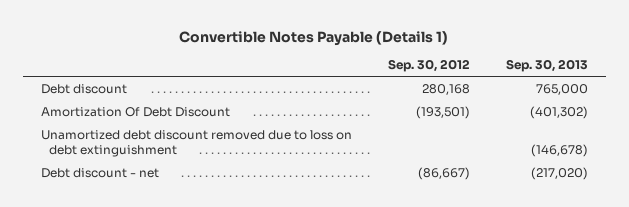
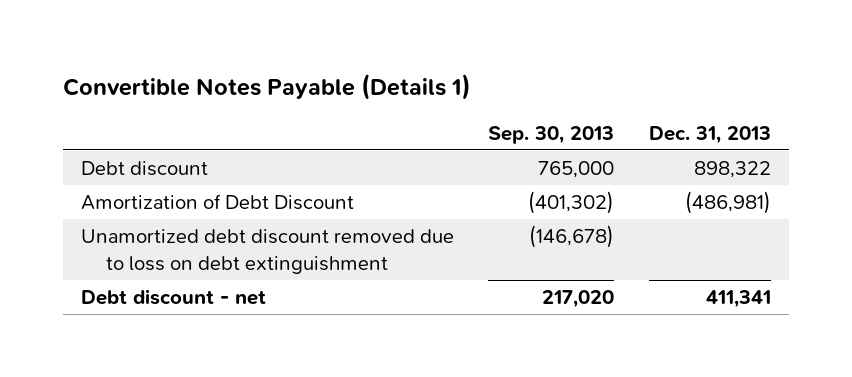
- | Sep. 30, 2012 | Sep. 30, 2013
+ | Sep. 30, 2013 | Dec. 31, 2013
- Amortization Of Debt Discount | (193,501) | (401,302)
+ Amortization of Debt Discount | (401,302) | (486,981)
- Debt discount - net | (86,667) | (217,020)
+ Debt discount - net | 217,020 | 411,341

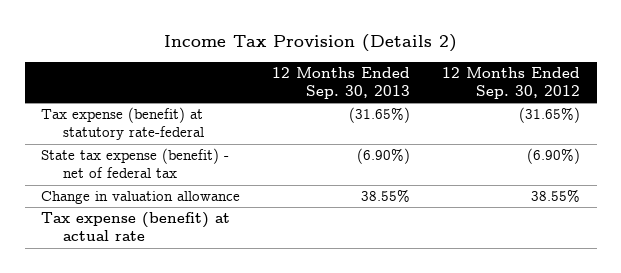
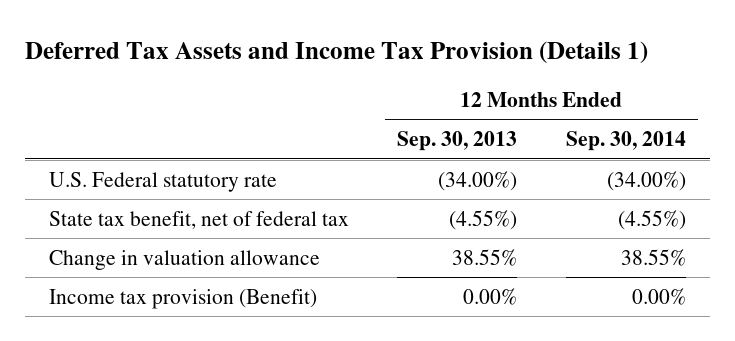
- Income Tax Provision (Details 2)
+ Deferred Tax Assets and Income Tax Provision (Details 1)
- | 12 Months Ended Sep. 30, 2013 | 12 Months Ended Sep. 30, 2012
+ | 12 Months Ended Sep. 30, 2013 | 12 Months Ended Sep. 30, 2014
- Tax expense (benefit) at statutory rate-federal | (31.65%) | (31.65%)
- State tax expense (benefit) - net of federal tax | (6.90%) | (6.90%)
+ U.S. Federal statutory rate | (34.00%) | (34.00%)
+ State tax benefit, net of federal tax | (4.55%) | (4.55%)
- Tax expense (benefit) at actual rate
+ Income tax provision (Benefit) | 0.00% | 0.00%

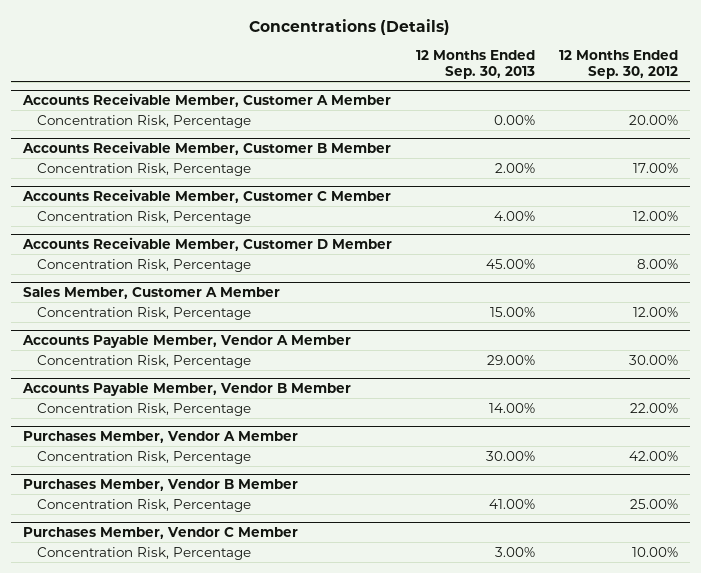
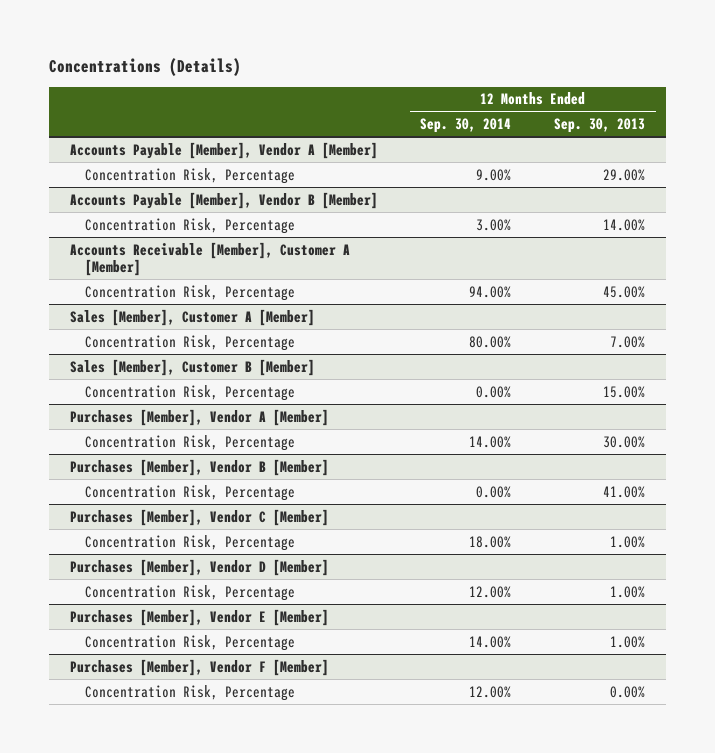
- | 12 Months Ended Sep. 30, 2013 | 12 Months Ended Sep. 30, 2012
+ | 12 Months Ended Sep. 30, 2014 | 12 Months Ended Sep. 30, 2013
- Accounts Receivable Member, Customer A Member
- Concentration Risk, Percentage | 0.00% | 20.00%
- Accounts Receivable Member, Customer B Member
- Concentration Risk, Percentage | 2.00% | 17.00%
- Accounts Receivable Member, Customer C Member
- Concentration Risk, Percentage | 4.00% | 12.00%
- Accounts Receivable Member, Customer D Member
- Concentration Risk, Percentage | 45.00% | 8.00%
- Sales Member, Customer A Member
- Concentration Risk, Percentage | 15.00% | 12.00%
- Accounts Payable Member, Vendor A Member
+ Accounts Payable [Member], Vendor A [Member]
- Accounts Payable Member, Vendor B Member
+ Accounts Payable [Member], Vendor B [Member]
- Purchases Member, Vendor A Member
+ Accounts Receivable [Member], Customer A [Member]
+ Concentration Risk, Percentage | 94.00% | 45.00%
+ Sales [Member], Customer A [Member]
+ Concentration Risk, Percentage | 80.00% | 7.00%
+ Sales [Member], Customer B [Member]
+ Concentration Risk, Percentage | 0.00% | 15.00%
+ Purchases [Member], Vendor A [Member]
- Purchases Member, Vendor B Member
+ Purchases [Member], Vendor B [Member]
- Purchases Member, Vendor C Member
- Concentration Risk, Percentage | 3.00% | 10.00%
+ Purchases [Member], Vendor C [Member]
+ Concentration Risk, Percentage | 18.00% | 1.00%
+ Purchases [Member], Vendor D [Member]
+ Concentration Risk, Percentage | 12.00% | 1.00%
+ Purchases [Member], Vendor E [Member]
+ Concentration Risk, Percentage | 14.00% | 1.00%
+ Purchases [Member], Vendor F [Member]
+ Concentration Risk, Percentage | 12.00% | 0.00%

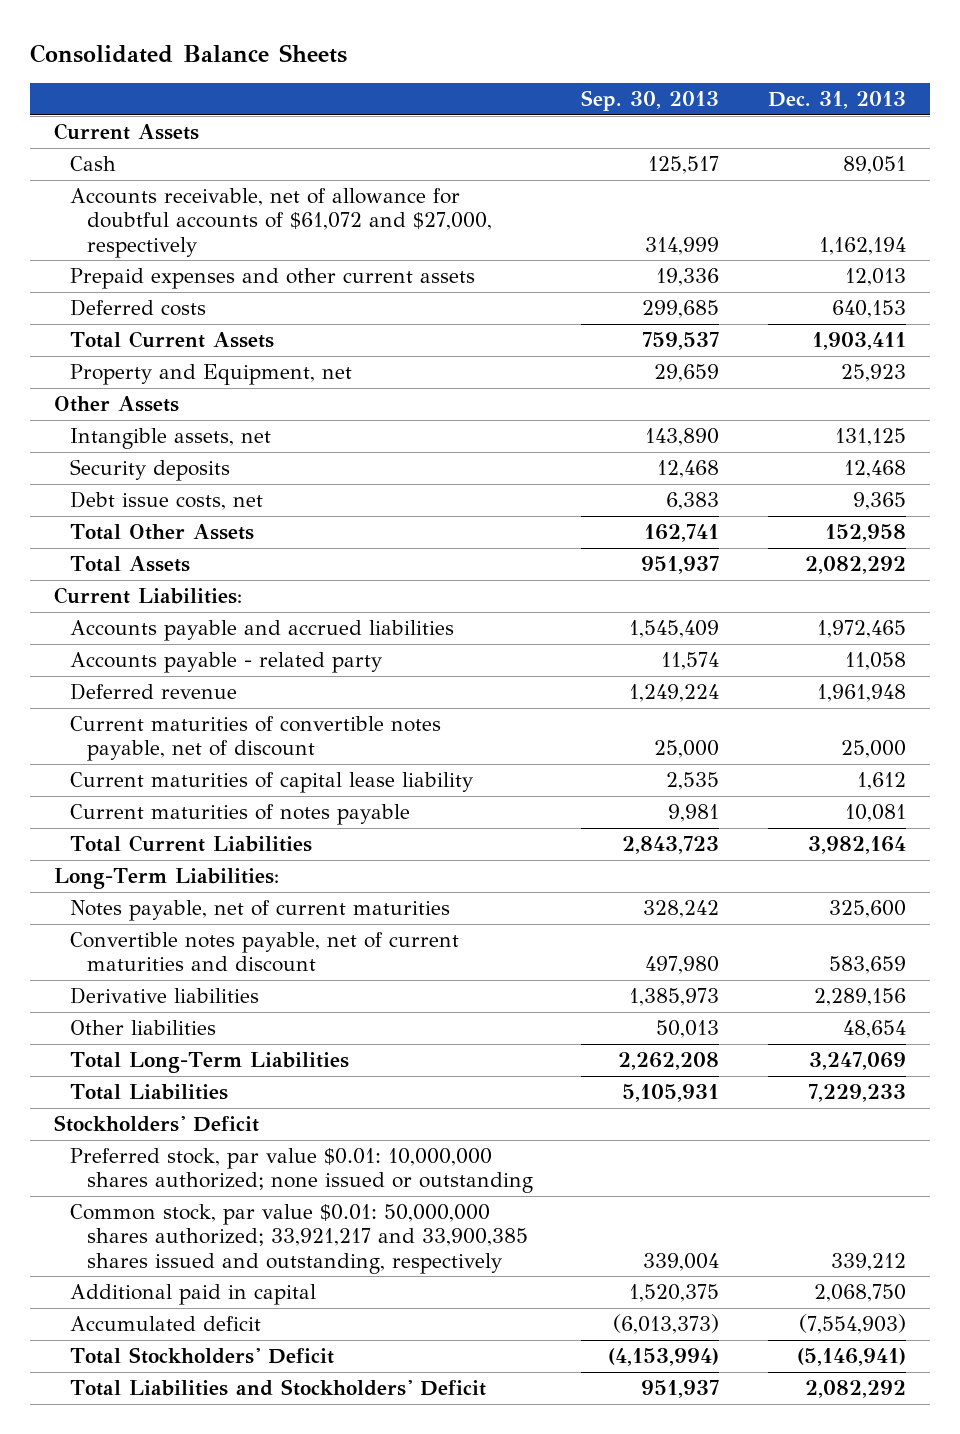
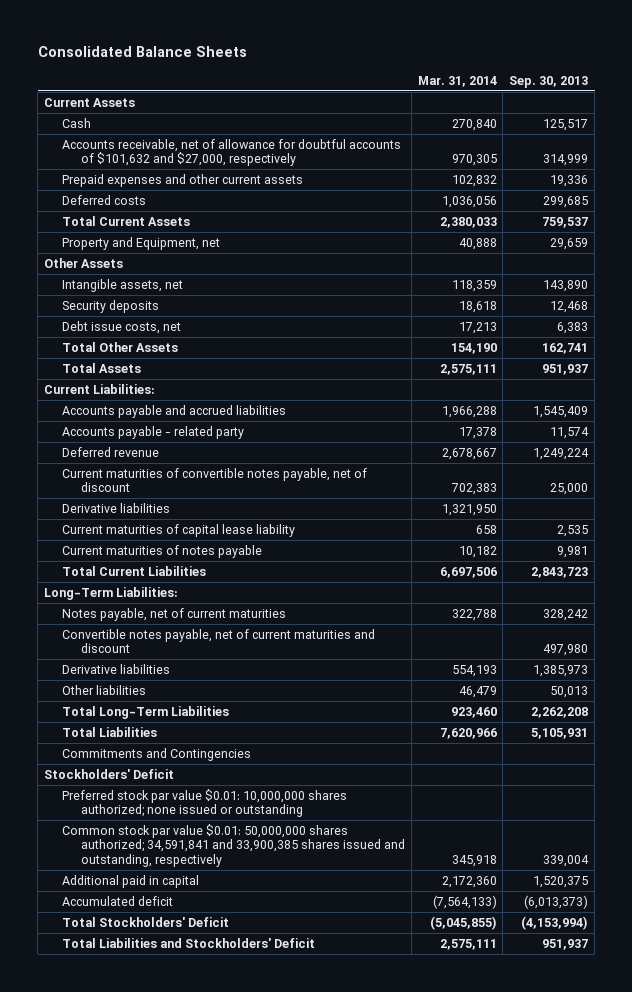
- | Sep. 30, 2013 | Dec. 31, 2013
+ | Mar. 31, 2014 | Sep. 30, 2013
- Accounts receivable, net of allowance for doubtful accounts of $61,072 and $27,000, respectively | 314,999 | 1,162,194
+ Accounts receivable, net of allowance for doubtful accounts of $101,632 and $27,000, respectively | 970,305 | 314,999
+ Derivative liabilities | 1,321,950 |
+ Commitments and Contingencies
- Preferred stock, par value $0.01: 10,000,000 shares authorized; none issued or outstanding
- Common stock, par value $0.01: 50,000,000 shares authorized; 33,921,217 and 33,900,385 shares issued and outstanding, respectively | 339,004 | 339,212
+ Preferred stock par value $0.01: 10,000,000 shares authorized; none issued or outstanding
+ Common stock par value $0.01: 50,000,000 shares authorized; 34,591,841 and 33,900,385 shares issued and outstanding, respectively | 345,918 | 339,004

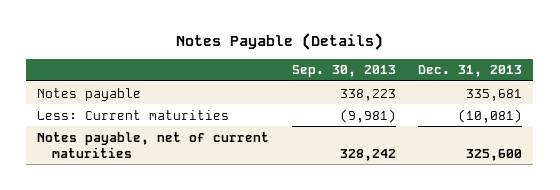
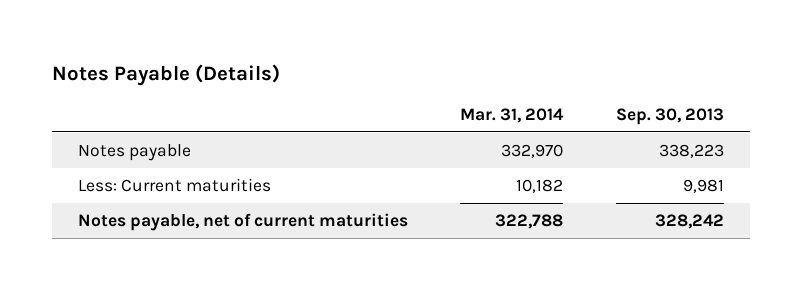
- | Sep. 30, 2013 | Dec. 31, 2013
+ | Mar. 31, 2014 | Sep. 30, 2013
- Less: Current maturities | (9,981) | (10,081)
+ Less: Current maturities | 10,182 | 9,981

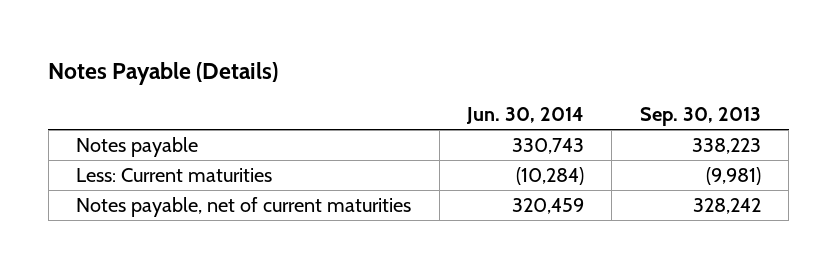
- | Mar. 31, 2014 | Sep. 30, 2013
+ | Jun. 30, 2014 | Sep. 30, 2013
- Less: Current maturities | 10,182 | 9,981
+ Less: Current maturities | (10,284) | (9,981)

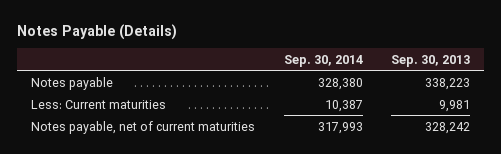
- | Jun. 30, 2014 | Sep. 30, 2013
+ | Sep. 30, 2014 | Sep. 30, 2013
- Less: Current maturities | (10,284) | (9,981)
+ Less: Current maturities | 10,387 | 9,981

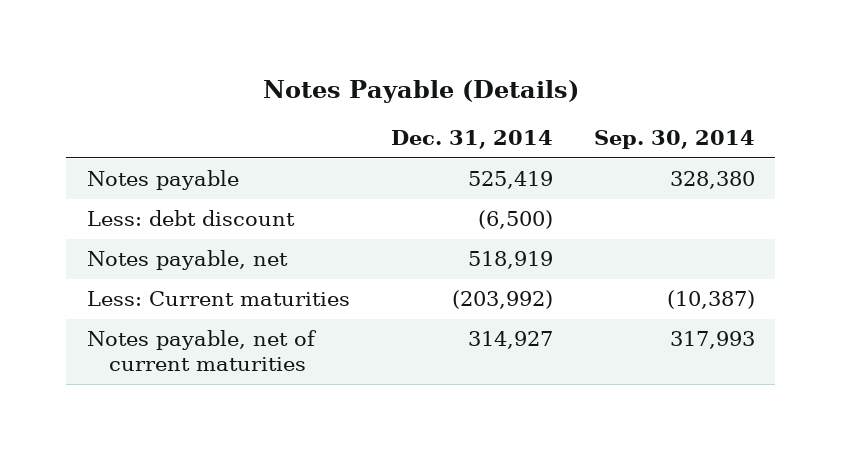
- | Sep. 30, 2014 | Sep. 30, 2013
+ | Dec. 31, 2014 | Sep. 30, 2014
- Less: Current maturities | 10,387 | 9,981
+ Less: debt discount | (6,500) |
+ Notes payable, net | 518,919 |
+ Less: Current maturities | (203,992) | (10,387)

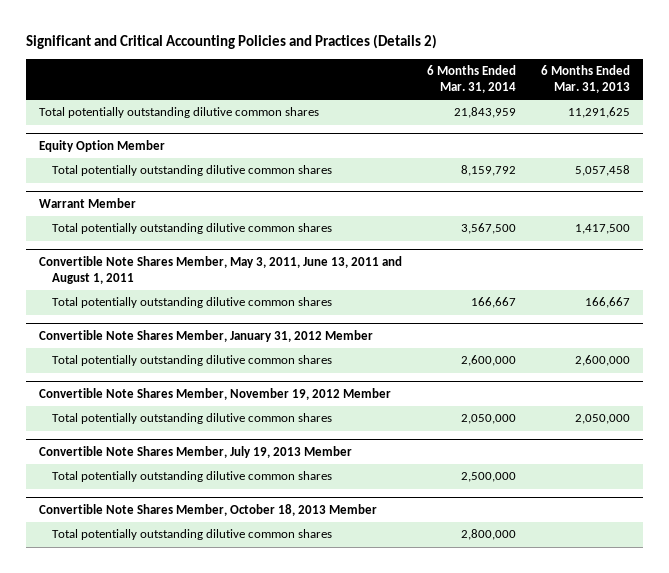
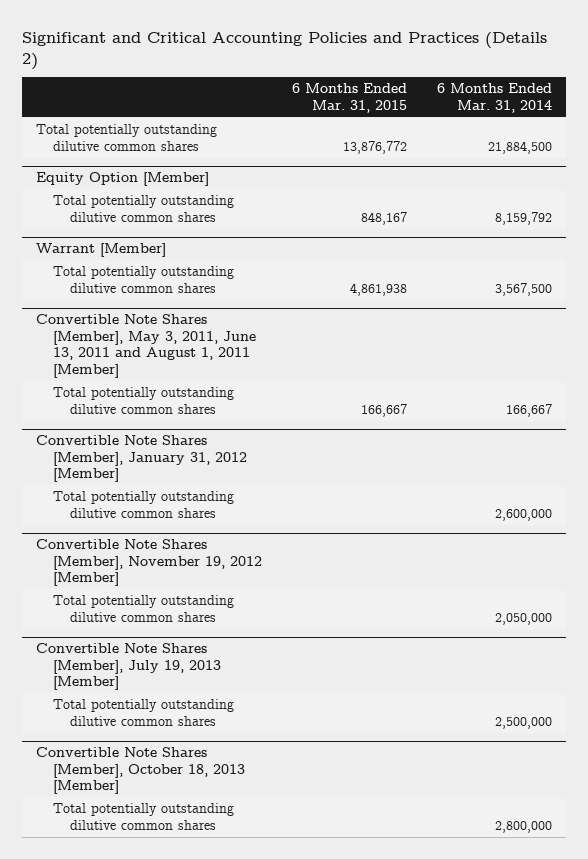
- | 6 Months Ended Mar. 31, 2014 | 6 Months Ended Mar. 31, 2013
+ | 6 Months Ended Mar. 31, 2015 | 6 Months Ended Mar. 31, 2014
- Total potentially outstanding dilutive common shares | 21,843,959 | 11,291,625
- Equity Option Member
+ Total potentially outstanding dilutive common shares | 13,876,772 | 21,884,500
+ Equity Option [Member]
- Warrant Member
+ Warrant [Member]
- Convertible Note Shares Member, May 3, 2011, June 13, 2011 and August 1, 2011
+ Convertible Note Shares [Member], May 3, 2011, June 13, 2011 and August 1, 2011 [Member]
- Convertible Note Shares Member, January 31, 2012 Member
+ Convertible Note Shares [Member], January 31, 2012 [Member]
- Convertible Note Shares Member, November 19, 2012 Member
+ Convertible Note Shares [Member], November 19, 2012 [Member]
- Convertible Note Shares Member, July 19, 2013 Member
+ Convertible Note Shares [Member], July 19, 2013 [Member]
- Convertible Note Shares Member, October 18, 2013 Member
+ Convertible Note Shares [Member], October 18, 2013 [Member]

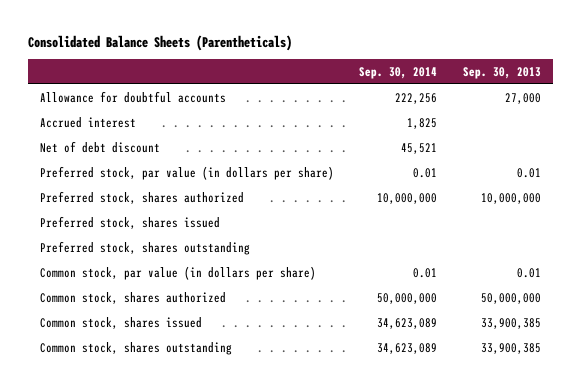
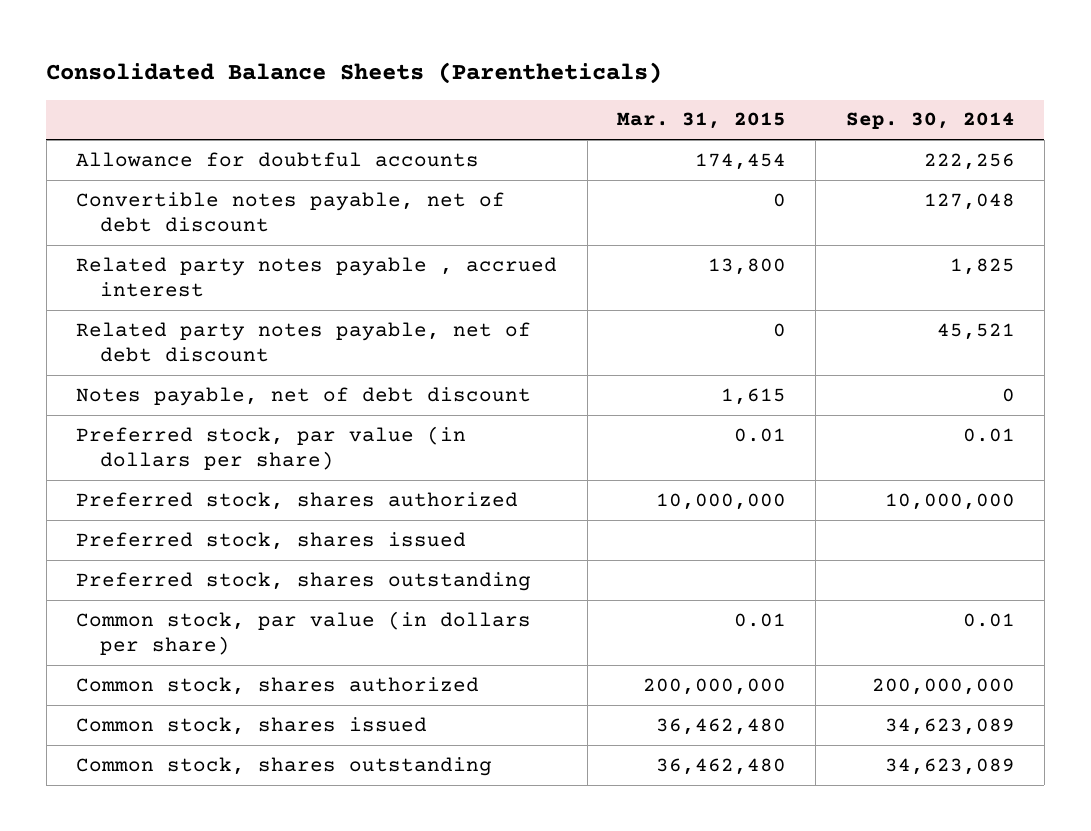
- | Sep. 30, 2014 | Sep. 30, 2013
+ | Mar. 31, 2015 | Sep. 30, 2014
- Accrued interest | 1,825 |
- Net of debt discount | 45,521 |
+ Convertible notes payable, net of debt discount | 0 | 127,048
+ Related party notes payable , accrued interest | 13,800 | 1,825
+ Related party notes payable, net of debt discount | 0 | 45,521
+ Notes payable, net of debt discount | 1,615 | 0
- Common stock, shares authorized | 50,000,000 | 50,000,000
+ Common stock, shares authorized | 200,000,000 | 200,000,000

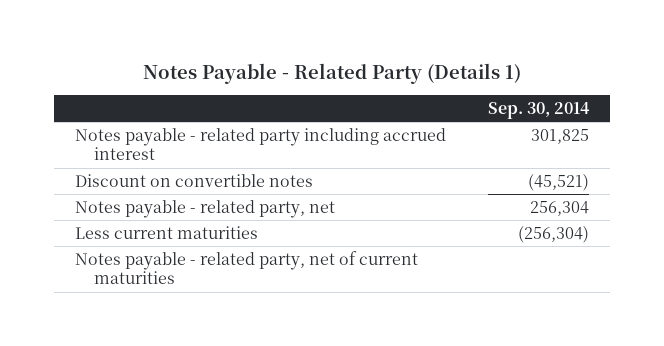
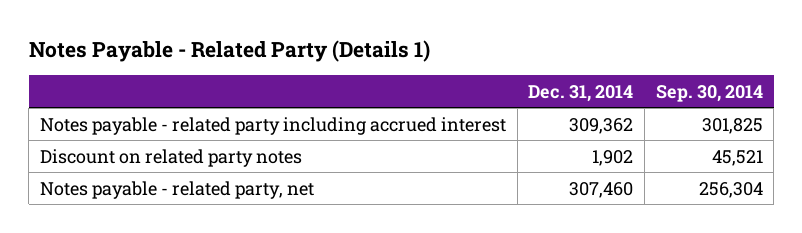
- | Sep. 30, 2014
+ | Dec. 31, 2014 | Sep. 30, 2014
- Discount on convertible notes | (45,521)
+ Discount on related party notes | 1,902 | 45,521
- Less current maturities | (256,304)
- Notes payable - related party, net of current maturities

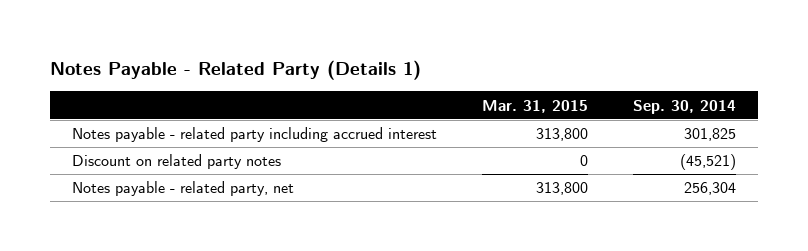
- | Dec. 31, 2014 | Sep. 30, 2014
+ | Mar. 31, 2015 | Sep. 30, 2014
- Discount on related party notes | 1,902 | 45,521
+ Discount on related party notes | 0 | (45,521)

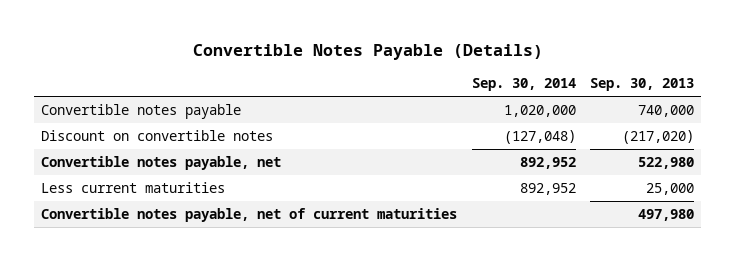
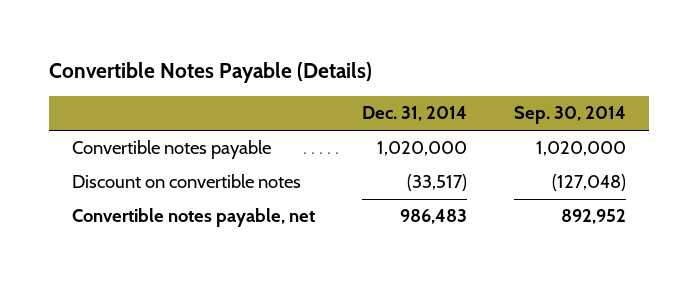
- | Sep. 30, 2014 | Sep. 30, 2013
+ | Dec. 31, 2014 | Sep. 30, 2014
- Less current maturities | 892,952 | 25,000
- Convertible notes payable, net of current maturities | | 497,980

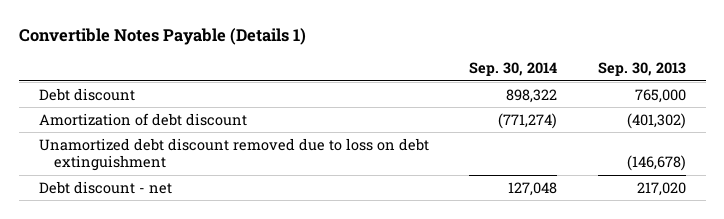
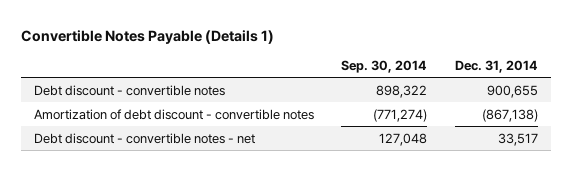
- | Sep. 30, 2014 | Sep. 30, 2013
+ | Sep. 30, 2014 | Dec. 31, 2014
- Debt discount | 898,322 | 765,000
- Amortization of debt discount | (771,274) | (401,302)
- Unamortized debt discount removed due to loss on debt extinguishment | | (146,678)
- Debt discount - net | 127,048 | 217,020
+ Debt discount - convertible notes | 898,322 | 900,655
+ Amortization of debt discount - convertible notes | (771,274) | (867,138)
+ Debt discount - convertible notes - net | 127,048 | 33,517

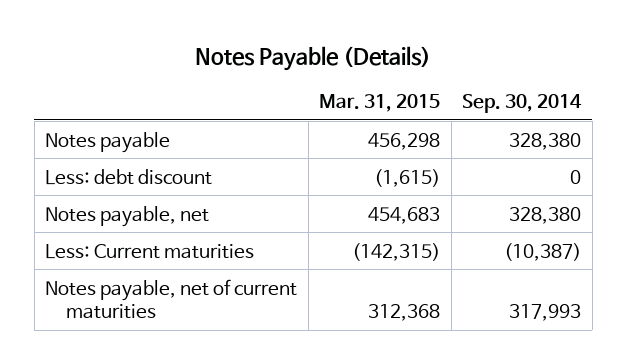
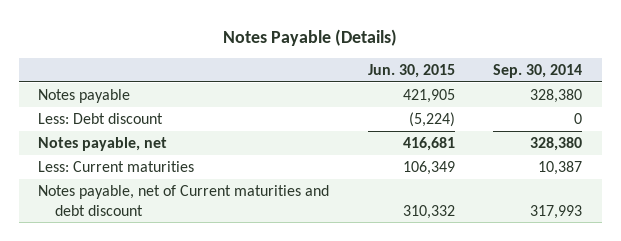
- | Mar. 31, 2015 | Sep. 30, 2014
+ | Jun. 30, 2015 | Sep. 30, 2014
- Less: debt discount | (1,615) | 0
+ Less: Debt discount | (5,224) | 0
- Less: Current maturities | (142,315) | (10,387)
- Notes payable, net of current maturities | 312,368 | 317,993
+ Less: Current maturities | 106,349 | 10,387
+ Notes payable, net of Current maturities and debt discount | 310,332 | 317,993

